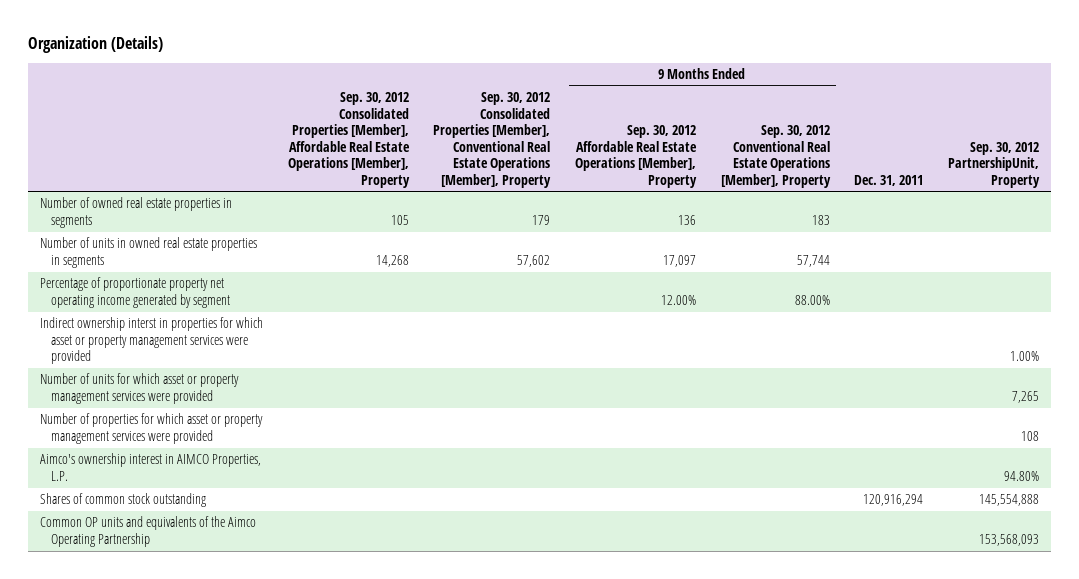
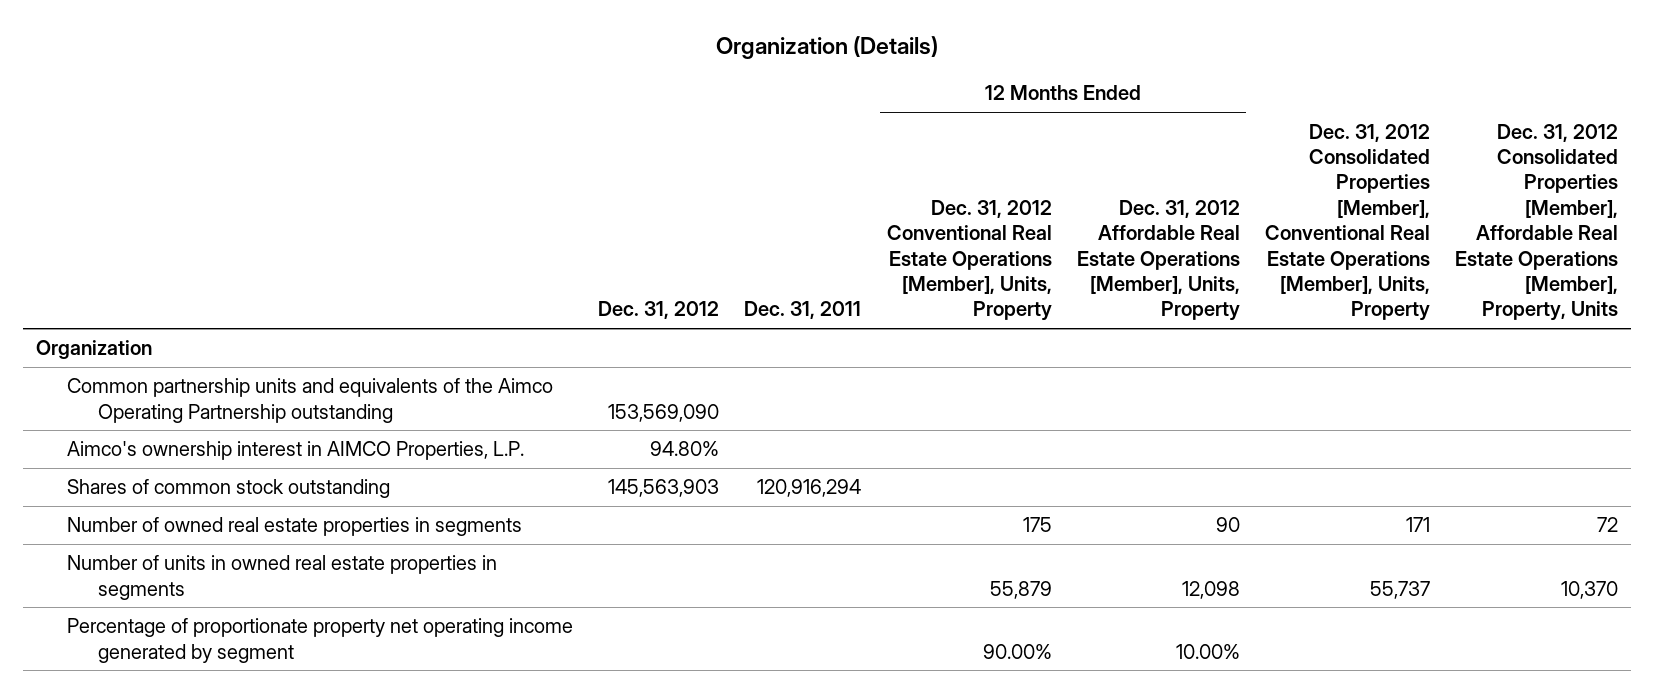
- | Sep. 30, 2012 Consolidated Properties [Member], Affordable Real Estate Operations [Member], Property | Sep. 30, 2012 Consolidated Properties [Member], Conventional Real Estate Operations [Member], Property | 9 Months Ended Sep. 30, 2012 Affordable Real Estate Operations [Member], Property | 9 Months Ended Sep. 30, 2012 Conventional Real Estate Operations [Member], Property | Dec. 31, 2011 | Sep. 30, 2012 PartnershipUnit, Property
+ | Dec. 31, 2012 | Dec. 31, 2011 | 12 Months Ended Dec. 31, 2012 Conventional Real Estate Operations [Member], Units, Property | 12 Months Ended Dec. 31, 2012 Affordable Real Estate Operations [Member], Units, Property | Dec. 31, 2012 Consolidated Properties [Member], Conventional Real Estate Operations [Member], Units, Property | Dec. 31, 2012 Consolidated Properties [Member], Affordable Real Estate Operations [Member], Property, Units
+ Organization
+ Common partnership units and equivalents of the Aimco Operating Partnership outstanding | 153,569,090 | | | | |
moved up: Aimco's ownership interest in AIMCO Properties, L.P. | 94.80% | | | | |
moved up: Shares of common stock outstanding | 145,563,903 | 120,916,294 | | | |
- Indirect ownership interst in properties for which asset or property management services were provided | | | | | | 1.00%
- Number of units for which asset or property management services were provided | | | | | | 7,265
- Number of properties for which asset or property management services were provided | | | | | | 108
- Common OP units and equivalents of the Aimco Operating Partnership | | | | | | 153,568,093

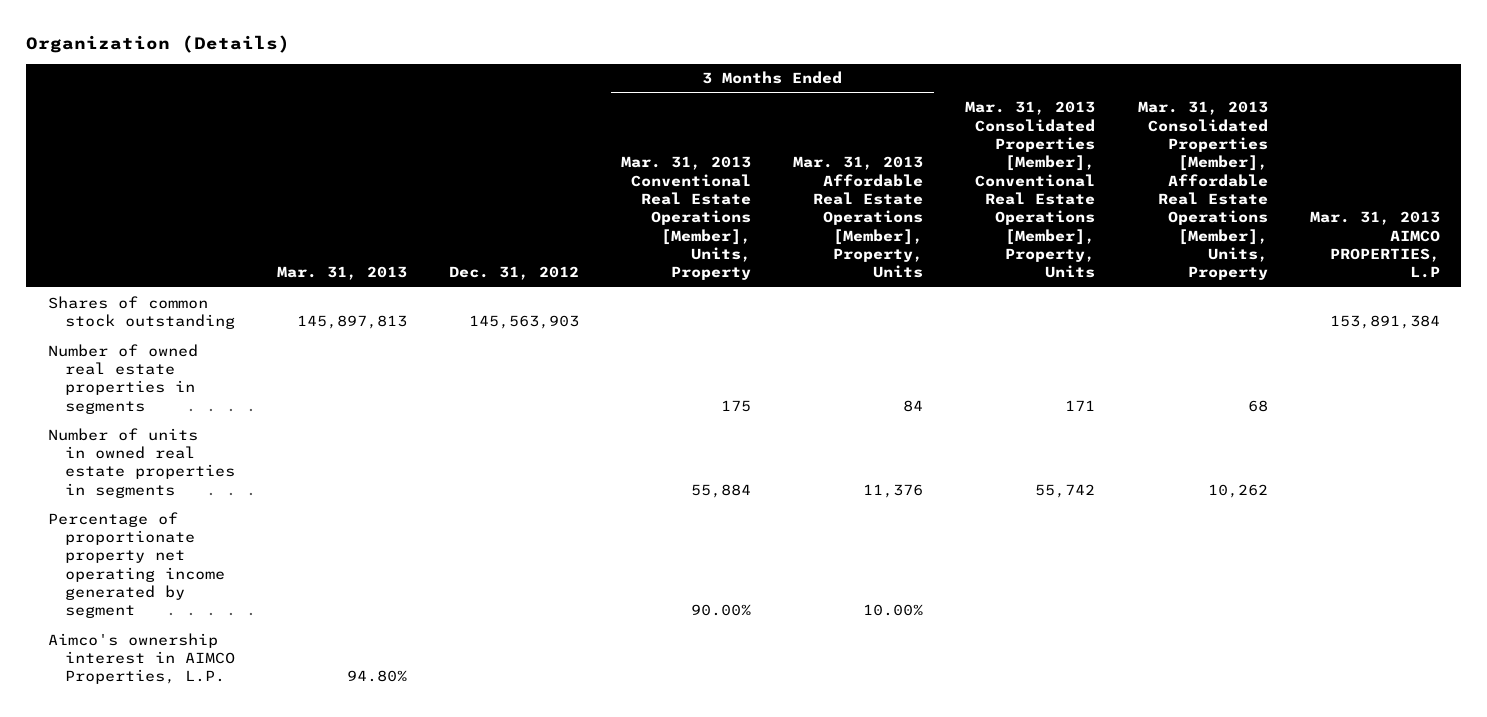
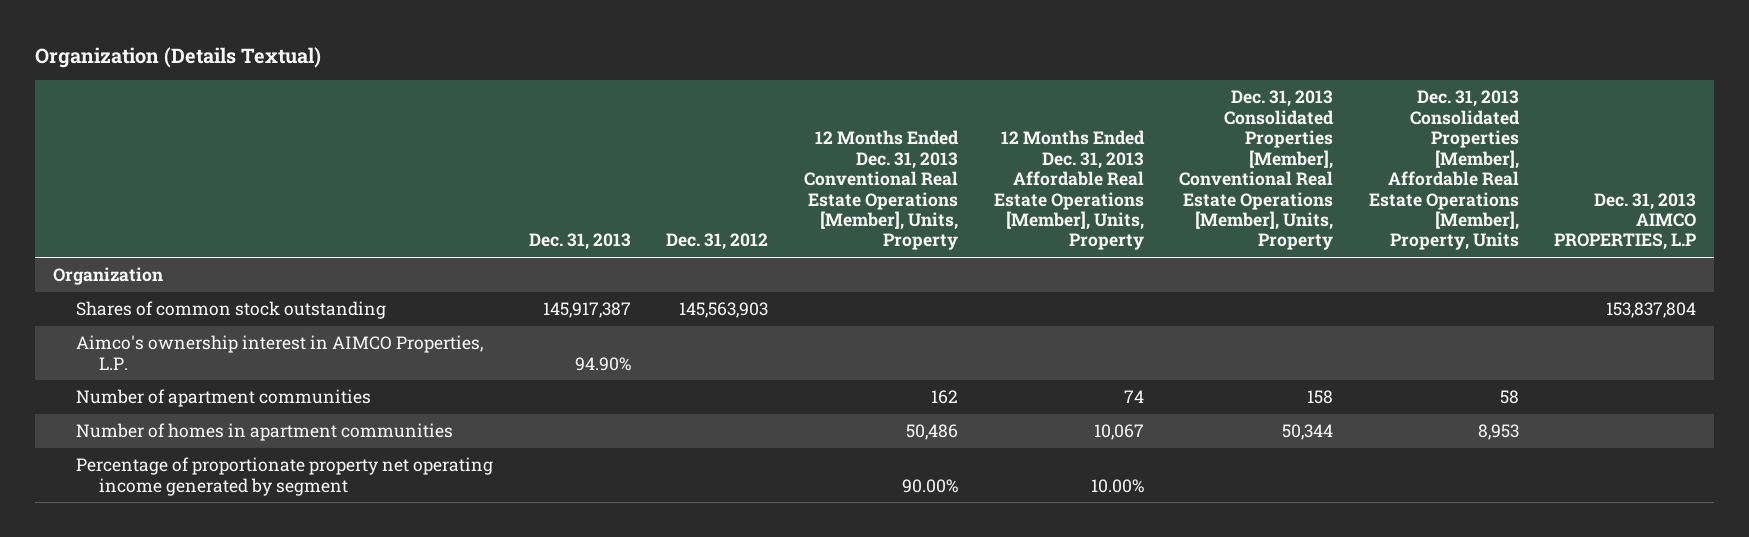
- Organization (Details)
+ Organization (Details Textual)
- | Mar. 31, 2013 | Dec. 31, 2012 | 3 Months Ended Mar. 31, 2013 Conventional Real Estate Operations [Member], Units, Property | 3 Months Ended Mar. 31, 2013 Affordable Real Estate Operations [Member], Property, Units | Mar. 31, 2013 Consolidated Properties [Member], Conventional Real Estate Operations [Member], Property, Units | Mar. 31, 2013 Consolidated Properties [Member], Affordable Real Estate Operations [Member], Units, Property | Mar. 31, 2013 AIMCO PROPERTIES, L.P
+ | Dec. 31, 2013 | Dec. 31, 2012 | 12 Months Ended Dec. 31, 2013 Conventional Real Estate Operations [Member], Units, Property | 12 Months Ended Dec. 31, 2013 Affordable Real Estate Operations [Member], Units, Property | Dec. 31, 2013 Consolidated Properties [Member], Conventional Real Estate Operations [Member], Units, Property | Dec. 31, 2013 Consolidated Properties [Member], Affordable Real Estate Operations [Member], Property, Units | Dec. 31, 2013 AIMCO PROPERTIES, L.P
+ Organization
- Number of owned real estate properties in segments | | | 175 | 84 | 171 | 68 |
- Number of units in owned real estate properties in segments | | | 55,884 | 11,376 | 55,742 | 10,262 |
+ Number of apartment communities | | | 162 | 74 | 158 | 58 |
+ Number of homes in apartment communities | | | 50,486 | 10,067 | 50,344 | 8,953 |
moved down: Percentage of proportionate property net operating income generated by segment | | | 90.00% | 10.00% | | |

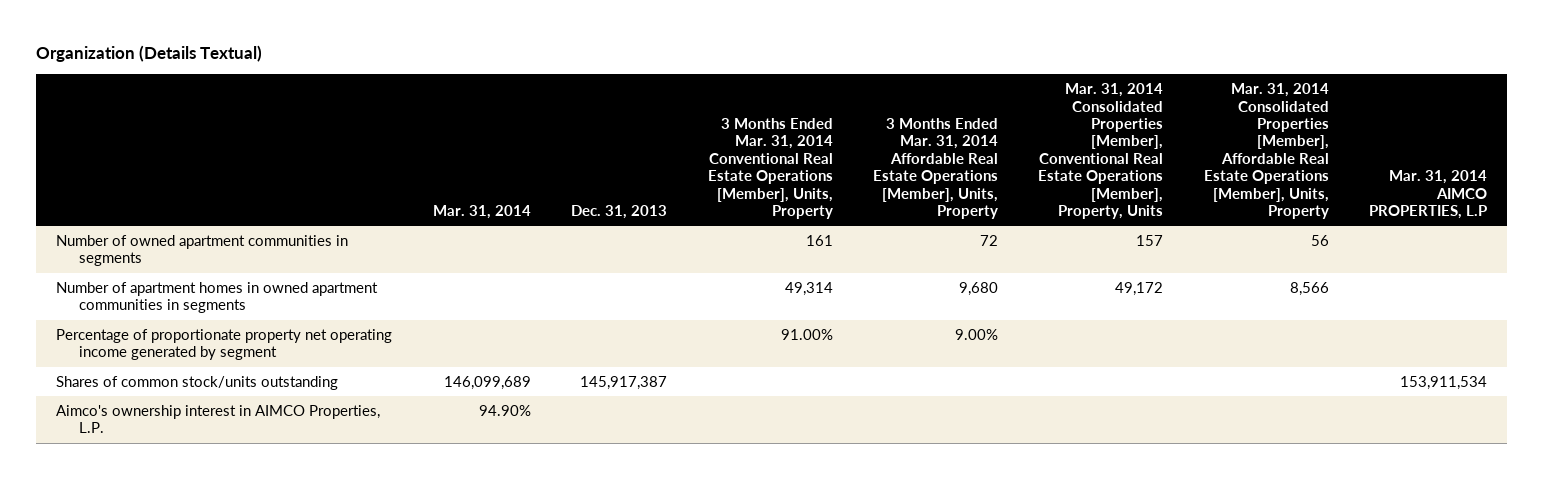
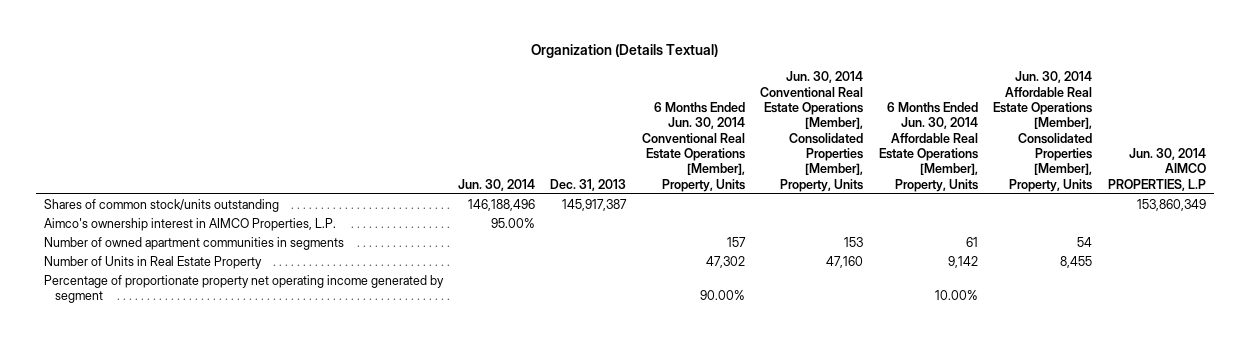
- | Mar. 31, 2014 | Dec. 31, 2013 | 3 Months Ended Mar. 31, 2014 Conventional Real Estate Operations [Member], Units, Property | 3 Months Ended Mar. 31, 2014 Affordable Real Estate Operations [Member], Units, Property | Mar. 31, 2014 Consolidated Properties [Member], Conventional Real Estate Operations [Member], Property, Units | Mar. 31, 2014 Consolidated Properties [Member], Affordable Real Estate Operations [Member], Units, Property | Mar. 31, 2014 AIMCO PROPERTIES, L.P
+ | Jun. 30, 2014 | Dec. 31, 2013 | 6 Months Ended Jun. 30, 2014 Conventional Real Estate Operations [Member], Property, Units | Jun. 30, 2014 Conventional Real Estate Operations [Member], Consolidated Properties [Member], Property, Units | 6 Months Ended Jun. 30, 2014 Affordable Real Estate Operations [Member], Property, Units | Jun. 30, 2014 Affordable Real Estate Operations [Member], Consolidated Properties [Member], Property, Units | Jun. 30, 2014 AIMCO PROPERTIES, L.P
- Number of apartment homes in owned apartment communities in segments | | | 49,314 | 9,680 | 49,172 | 8,566 |
moved down: Number of owned apartment communities in segments | | | 157 | 153 | 61 | 54 |
+ Number of Units in Real Estate Property | | | 47,302 | 47,160 | 9,142 | 8,455 |
moved down: Percentage of proportionate property net operating income generated by segment | | | 90.00% | | 10.00% | |

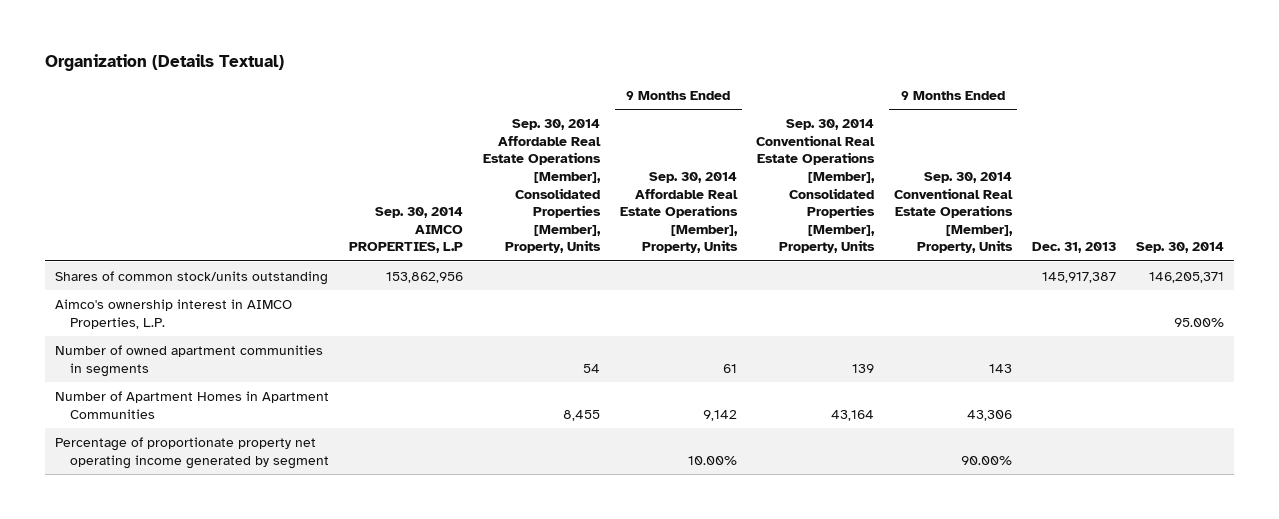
- | Jun. 30, 2014 | Dec. 31, 2013 | 6 Months Ended Jun. 30, 2014 Conventional Real Estate Operations [Member], Property, Units | Jun. 30, 2014 Conventional Real Estate Operations [Member], Consolidated Properties [Member], Property, Units | 6 Months Ended Jun. 30, 2014 Affordable Real Estate Operations [Member], Property, Units | Jun. 30, 2014 Affordable Real Estate Operations [Member], Consolidated Properties [Member], Property, Units | Jun. 30, 2014 AIMCO PROPERTIES, L.P
+ | Sep. 30, 2014 AIMCO PROPERTIES, L.P | Sep. 30, 2014 Affordable Real Estate Operations [Member], Consolidated Properties [Member], Property, Units | 9 Months Ended Sep. 30, 2014 Affordable Real Estate Operations [Member], Property, Units | Sep. 30, 2014 Conventional Real Estate Operations [Member], Consolidated Properties [Member], Property, Units | 9 Months Ended Sep. 30, 2014 Conventional Real Estate Operations [Member], Property, Units | Dec. 31, 2013 | Sep. 30, 2014
- Number of Units in Real Estate Property | | | 47,302 | 47,160 | 9,142 | 8,455 |
+ Number of Apartment Homes in Apartment Communities | | 8,455 | 9,142 | 43,164 | 43,306 | |

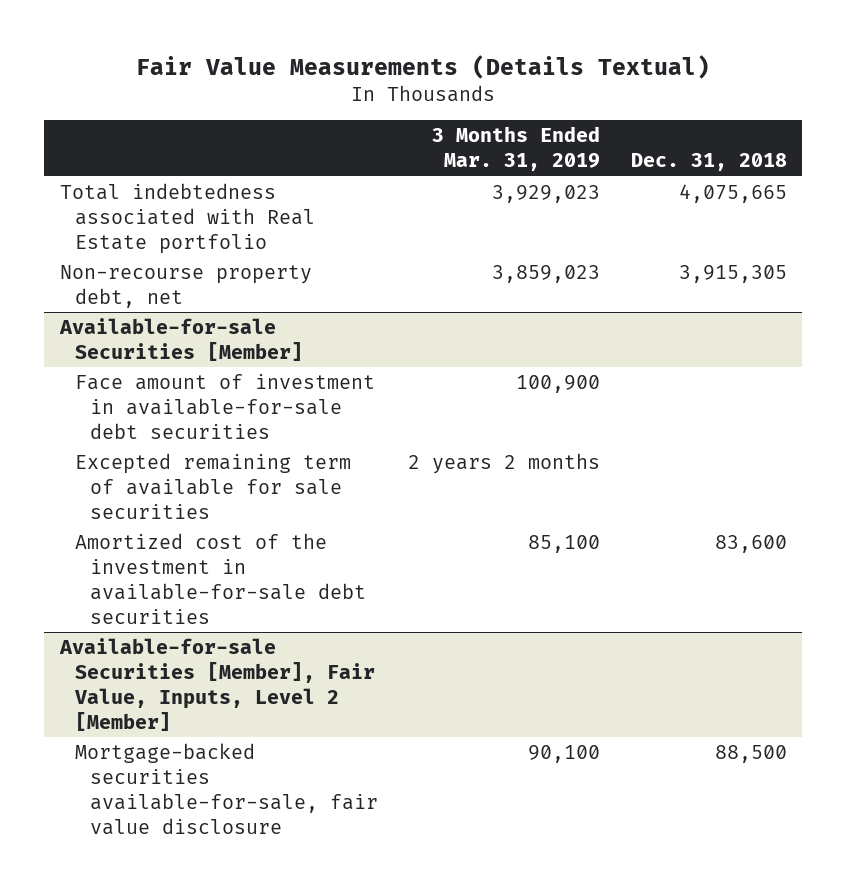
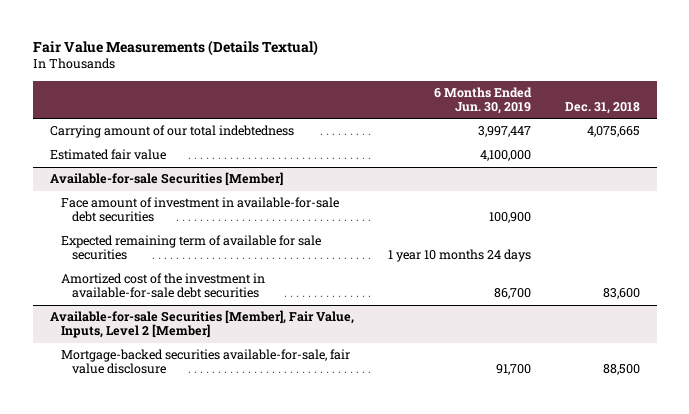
- | 3 Months Ended Mar. 31, 2019 | Dec. 31, 2018
+ | 6 Months Ended Jun. 30, 2019 | Dec. 31, 2018
- Total indebtedness associated with Real Estate portfolio | 3,929,023 | 4,075,665
- Non-recourse property debt, net | 3,859,023 | 3,915,305
+ Carrying amount of our total indebtedness | 3,997,447 | 4,075,665
+ Estimated fair value | 4,100,000 |
@ Available-for-sale Securities [Member]
- Excepted remaining term of available for sale securities | 2 years 2 months |
+ Expected remaining term of available for sale securities | 1 year 10 months 24 days |

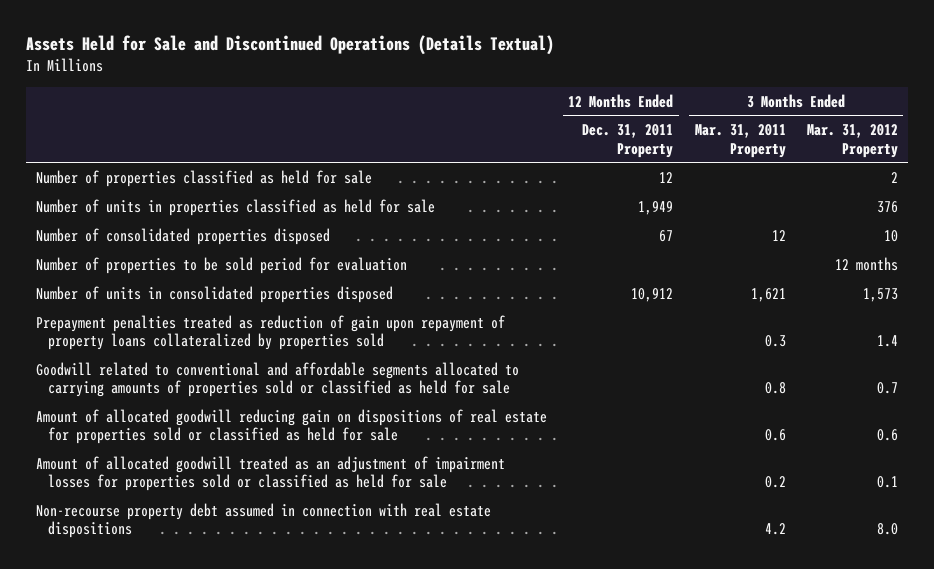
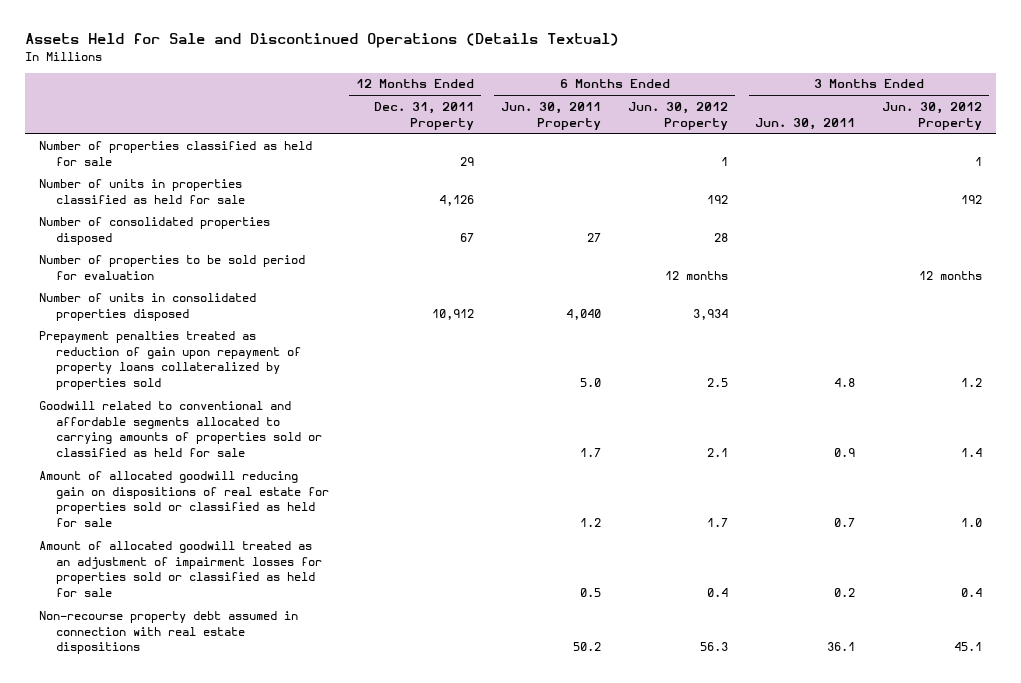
- | 12 Months Ended Dec. 31, 2011 Property | 3 Months Ended Mar. 31, 2011 Property | 3 Months Ended Mar. 31, 2012 Property
+ | 12 Months Ended Dec. 31, 2011 Property | 6 Months Ended Jun. 30, 2011 Property | 6 Months Ended Jun. 30, 2012 Property | 3 Months Ended Jun. 30, 2011 | 3 Months Ended Jun. 30, 2012 Property
- Number of properties classified as held for sale | 12 | | 2
- Number of units in properties classified as held for sale | 1,949 | | 376
+ Number of properties classified as held for sale | 29 | | 1 | | 1
+ Number of units in properties classified as held for sale | 4,126 | | 192 | | 192

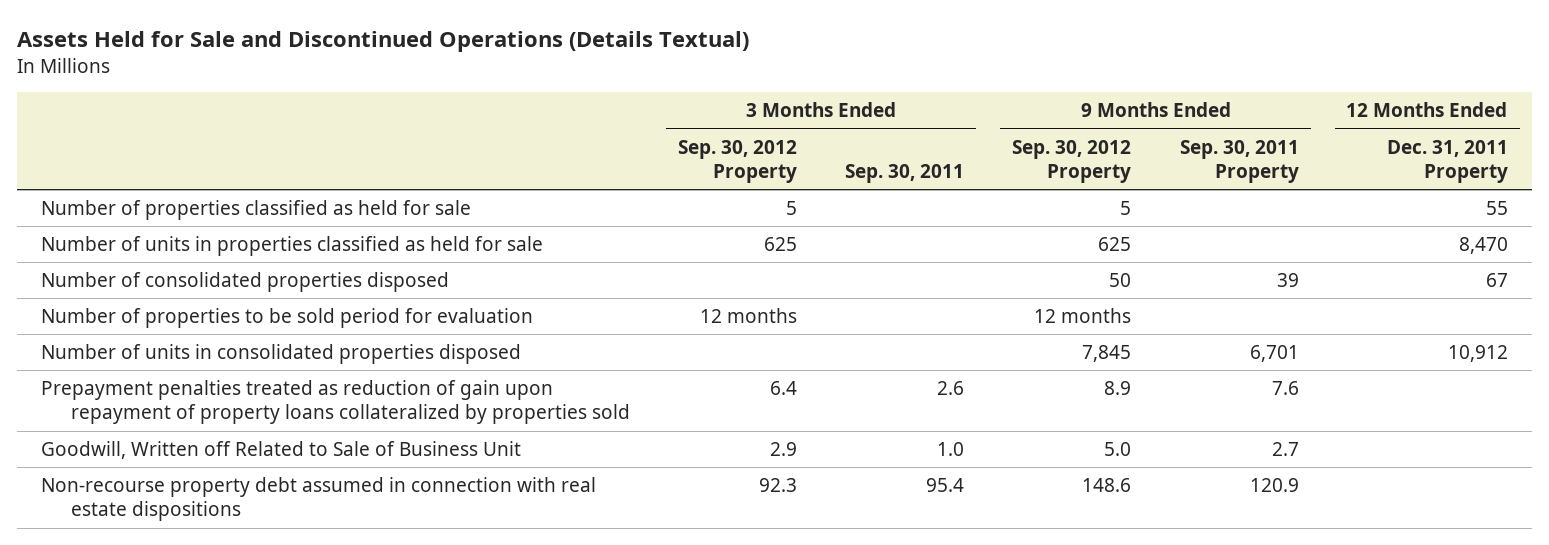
- | 12 Months Ended Dec. 31, 2011 Property | 6 Months Ended Jun. 30, 2011 Property | 6 Months Ended Jun. 30, 2012 Property | 3 Months Ended Jun. 30, 2011 | 3 Months Ended Jun. 30, 2012 Property
+ | 3 Months Ended Sep. 30, 2012 Property | 3 Months Ended Sep. 30, 2011 | 9 Months Ended Sep. 30, 2012 Property | 9 Months Ended Sep. 30, 2011 Property | 12 Months Ended Dec. 31, 2011 Property
- Number of properties classified as held for sale | 29 | | 1 | | 1
- Number of units in properties classified as held for sale | 4,126 | | 192 | | 192
+ Number of properties classified as held for sale | 5 | | 5 | | 55
+ Number of units in properties classified as held for sale | 625 | | 625 | | 8,470
- Goodwill related to conventional and affordable segments allocated to carrying amounts of properties sold or classified as held for sale | | 1.7 | 2.1 | 0.9 | 1.4
- Amount of allocated goodwill reducing gain on dispositions of real estate for properties sold or classified as held for sale | | 1.2 | 1.7 | 0.7 | 1.0
- Amount of allocated goodwill treated as an adjustment of impairment losses for properties sold or classified as held for sale | | 0.5 | 0.4 | 0.2 | 0.4
+ Goodwill, Written off Related to Sale of Business Unit | 2.9 | 1.0 | 5.0 | 2.7 |

